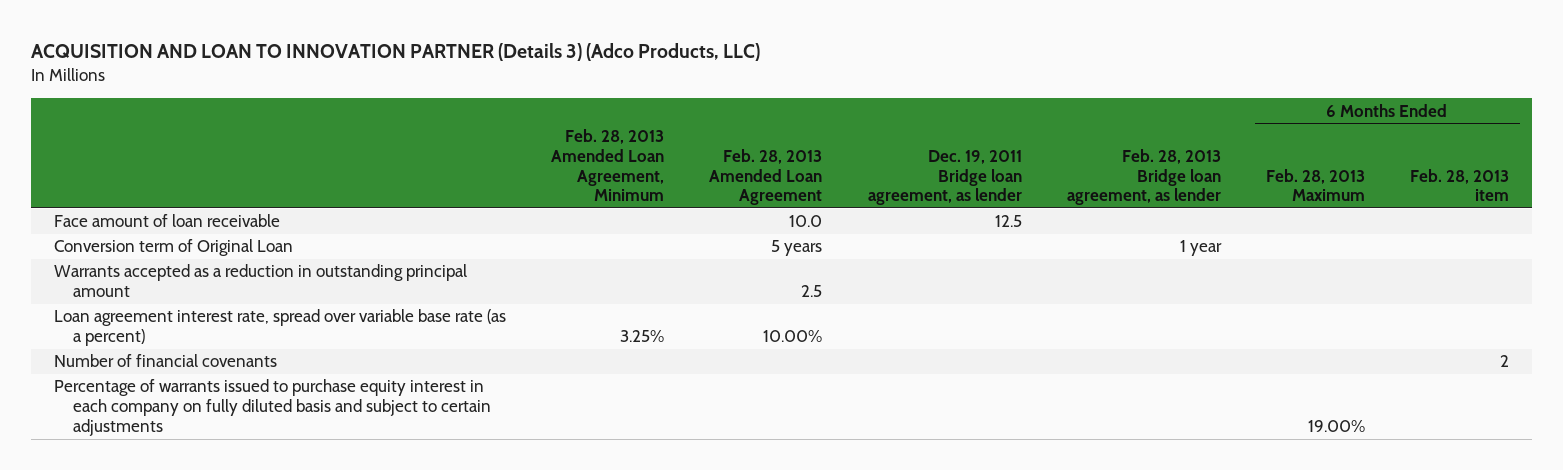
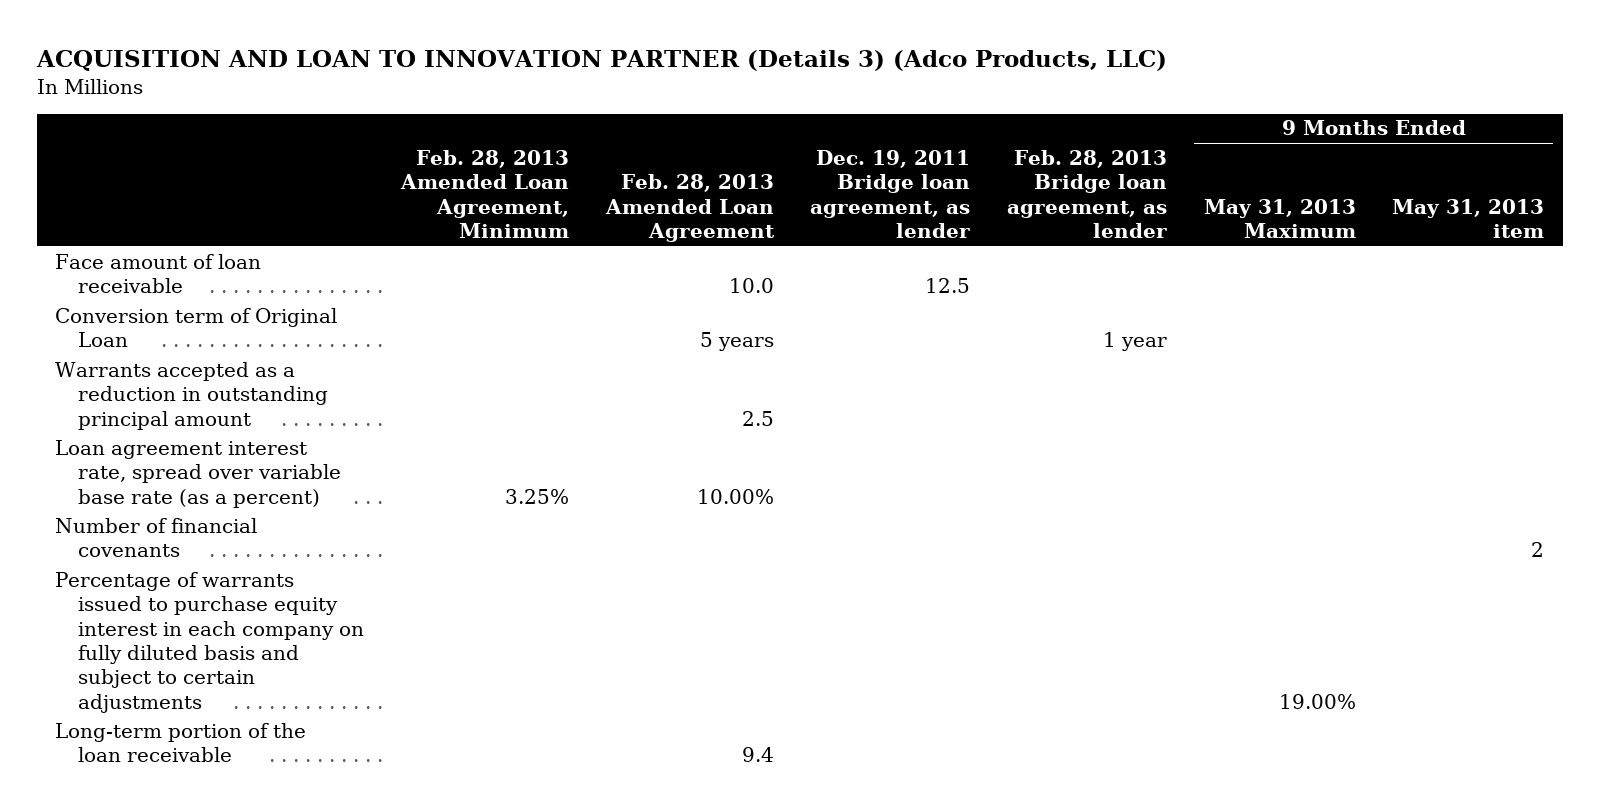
- | Feb. 28, 2013 Amended Loan Agreement, Minimum | Feb. 28, 2013 Amended Loan Agreement | Dec. 19, 2011 Bridge loan agreement, as lender | Feb. 28, 2013 Bridge loan agreement, as lender | 6 Months Ended Feb. 28, 2013 Maximum | 6 Months Ended Feb. 28, 2013 item
+ | Feb. 28, 2013 Amended Loan Agreement, Minimum | Feb. 28, 2013 Amended Loan Agreement | Dec. 19, 2011 Bridge loan agreement, as lender | Feb. 28, 2013 Bridge loan agreement, as lender | 9 Months Ended May 31, 2013 Maximum | 9 Months Ended May 31, 2013 item
+ Long-term portion of the loan receivable | | 9.4 | | | |

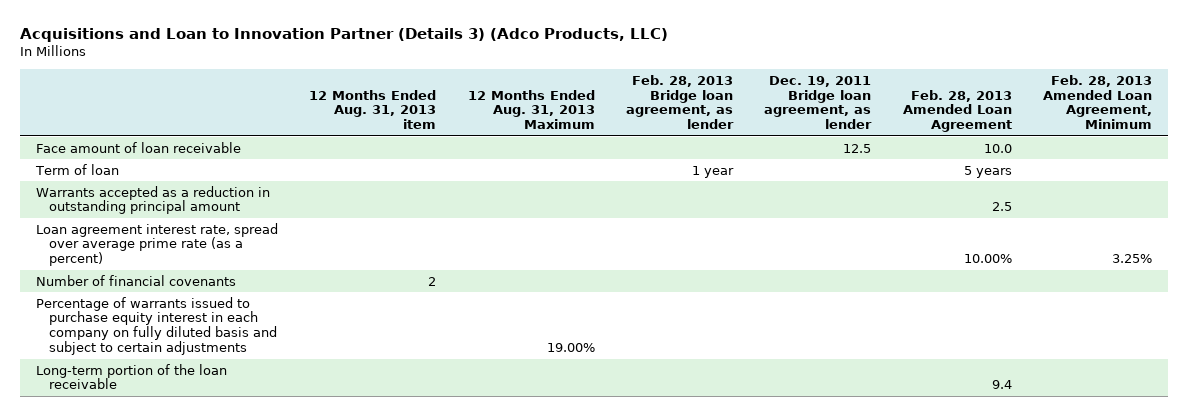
- ACQUISITION AND LOAN TO INNOVATION PARTNER (Details 3) (Adco Products, LLC)
+ Acquisitions and Loan to Innovation Partner (Details 3) (Adco Products, LLC)
- | Feb. 28, 2013 Amended Loan Agreement, Minimum | Feb. 28, 2013 Amended Loan Agreement | Dec. 19, 2011 Bridge loan agreement, as lender | Feb. 28, 2013 Bridge loan agreement, as lender | 9 Months Ended May 31, 2013 Maximum | 9 Months Ended May 31, 2013 item
+ | 12 Months Ended Aug. 31, 2013 item | 12 Months Ended Aug. 31, 2013 Maximum | Feb. 28, 2013 Bridge loan agreement, as lender | Dec. 19, 2011 Bridge loan agreement, as lender | Feb. 28, 2013 Amended Loan Agreement | Feb. 28, 2013 Amended Loan Agreement, Minimum
- Conversion term of Original Loan | | 5 years | | 1 year | |
+ Term of loan | | | 1 year | | 5 years |
- Loan agreement interest rate, spread over variable base rate (as a percent) | 3.25% | 10.00% | | | |
+ Loan agreement interest rate, spread over average prime rate (as a percent) | | | | | 10.00% | 3.25%

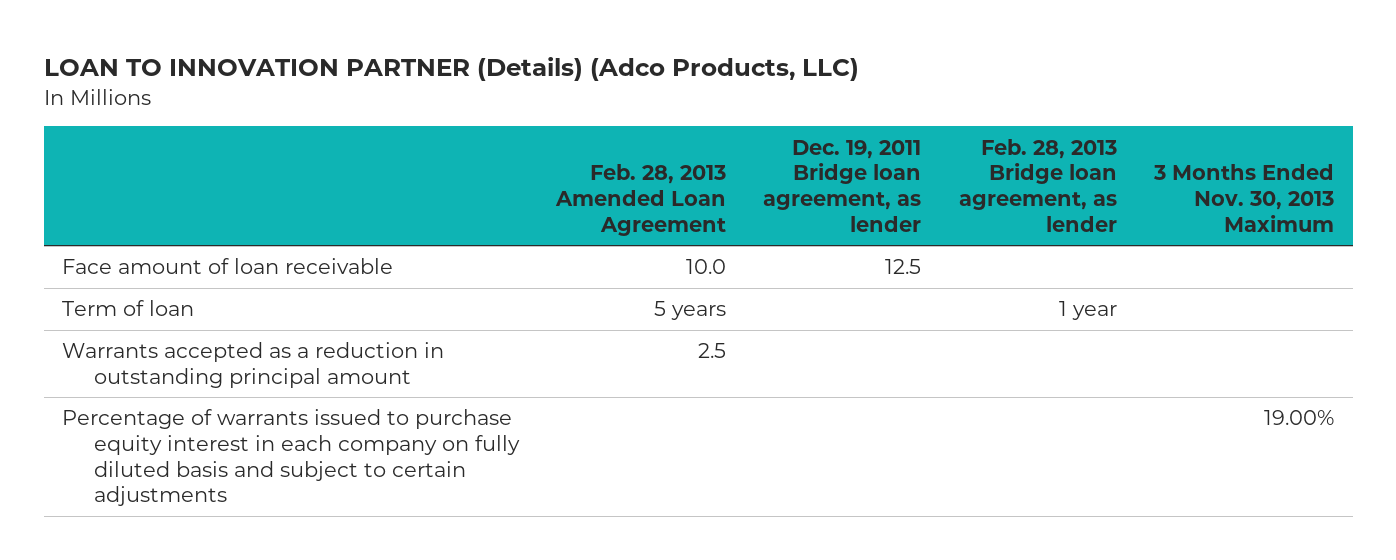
- Acquisitions and Loan to Innovation Partner (Details 3) (Adco Products, LLC)
+ LOAN TO INNOVATION PARTNER (Details) (Adco Products, LLC)
- | 12 Months Ended Aug. 31, 2013 item | 12 Months Ended Aug. 31, 2013 Maximum | Feb. 28, 2013 Bridge loan agreement, as lender | Dec. 19, 2011 Bridge loan agreement, as lender | Feb. 28, 2013 Amended Loan Agreement | Feb. 28, 2013 Amended Loan Agreement, Minimum
+ | Feb. 28, 2013 Amended Loan Agreement | Dec. 19, 2011 Bridge loan agreement, as lender | Feb. 28, 2013 Bridge loan agreement, as lender | 3 Months Ended Nov. 30, 2013 Maximum
- Loan agreement interest rate, spread over average prime rate (as a percent) | | | | | 10.00% | 3.25%
- Number of financial covenants | 2 | | | | |
- Long-term portion of the loan receivable | | | | | 9.4 |

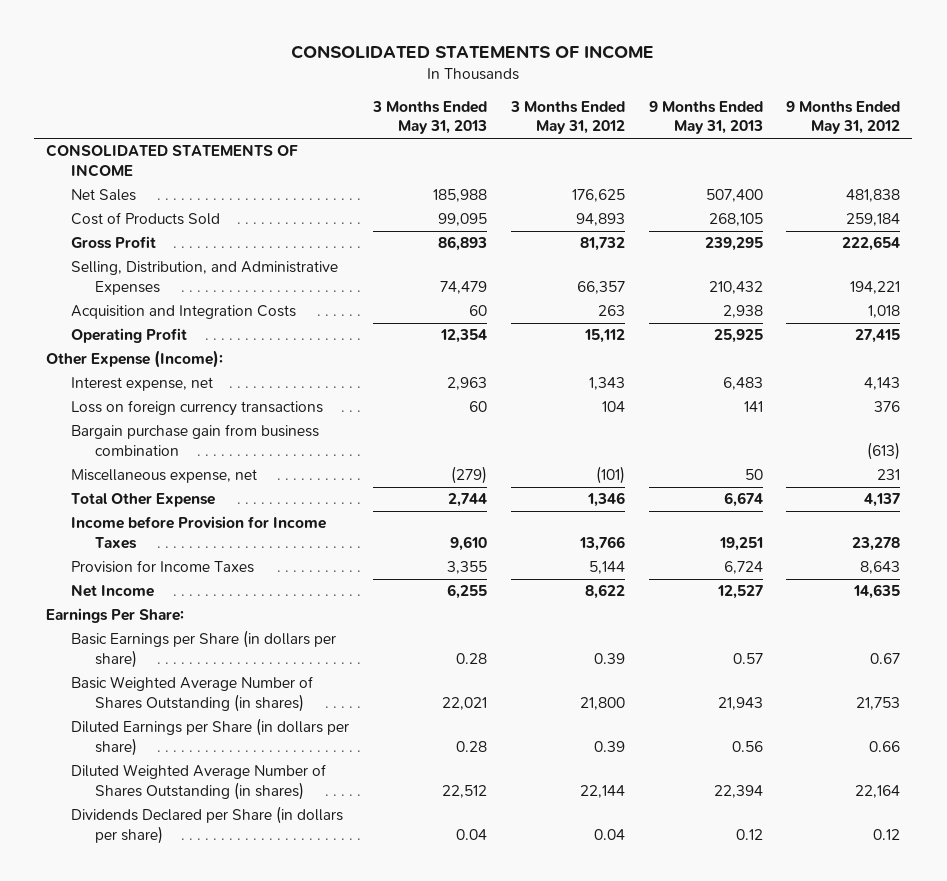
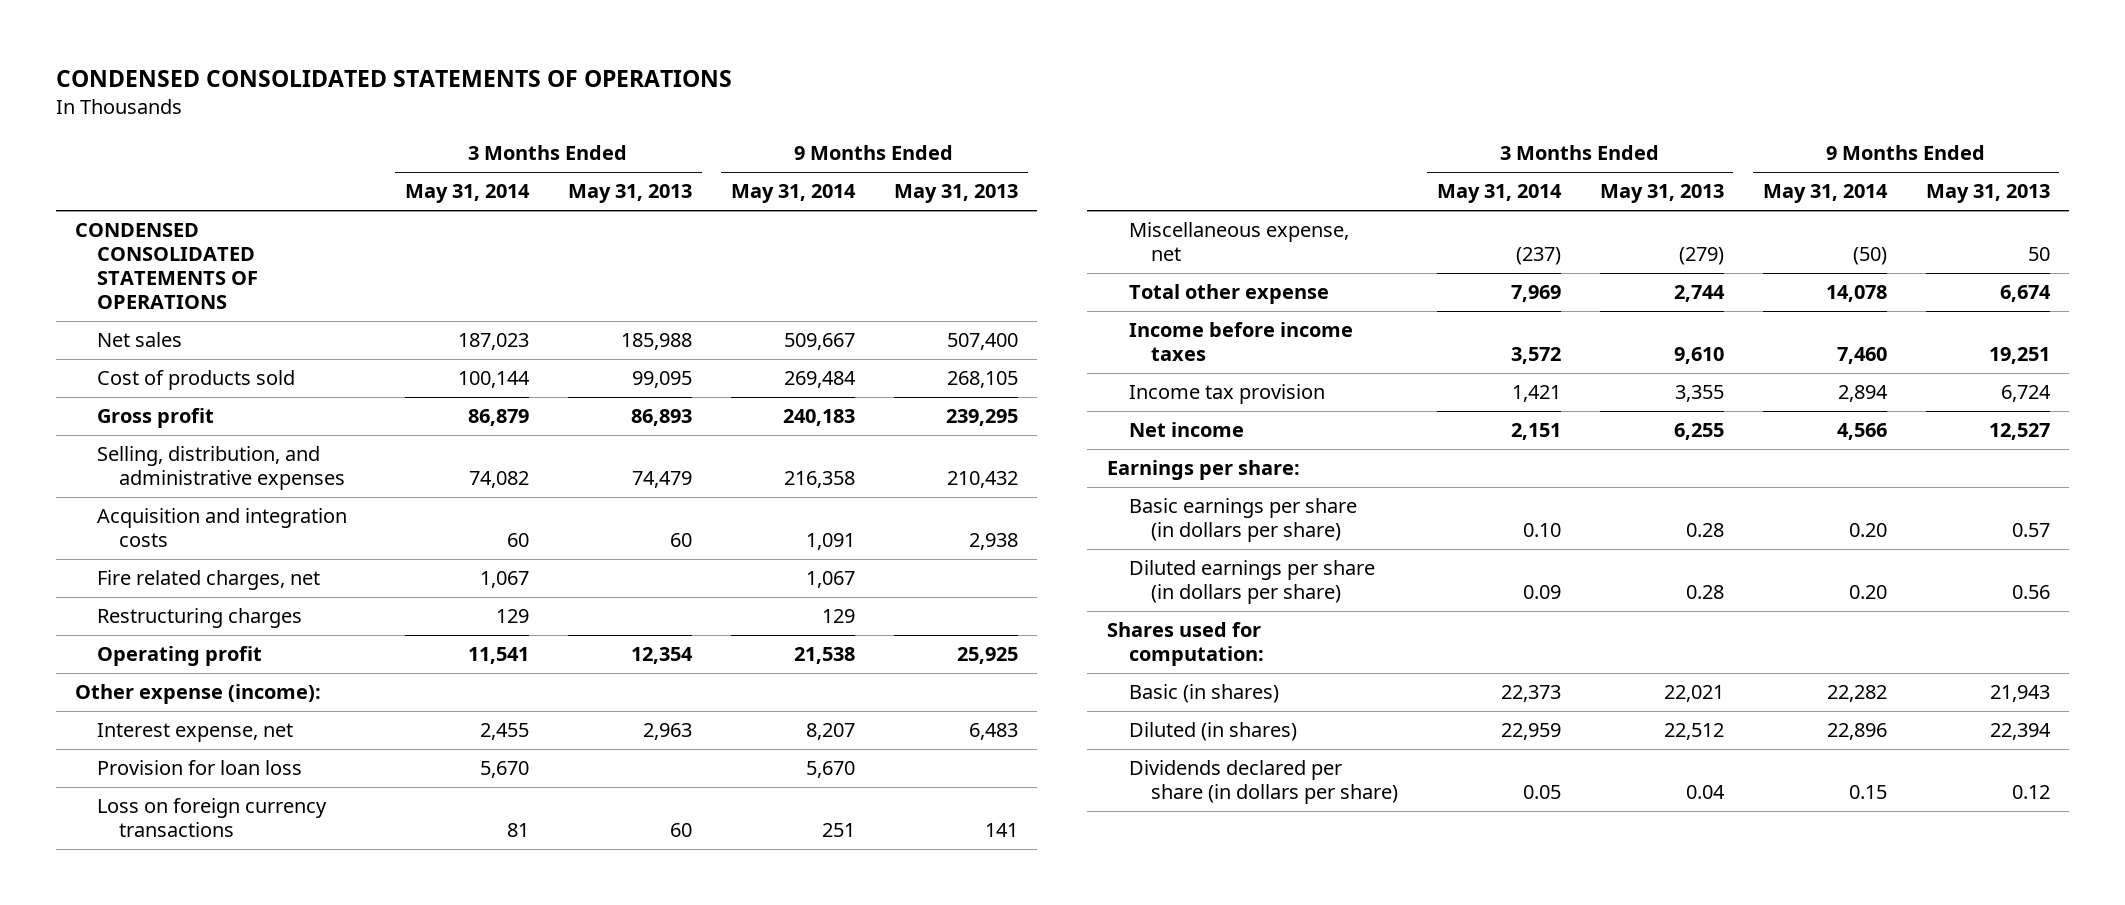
- CONSOLIDATED STATEMENTS OF INCOME
+ CONDENSED CONSOLIDATED STATEMENTS OF OPERATIONS
- | 3 Months Ended May 31, 2013 | 3 Months Ended May 31, 2012 | 9 Months Ended May 31, 2013 | 9 Months Ended May 31, 2012
+ | 3 Months Ended May 31, 2014 | 3 Months Ended May 31, 2013 | 9 Months Ended May 31, 2014 | 9 Months Ended May 31, 2013
- CONSOLIDATED STATEMENTS OF INCOME
- Net Sales | 185,988 | 176,625 | 507,400 | 481,838
- Cost of Products Sold | 99,095 | 94,893 | 268,105 | 259,184
- Gross Profit | 86,893 | 81,732 | 239,295 | 222,654
- Selling, Distribution, and Administrative Expenses | 74,479 | 66,357 | 210,432 | 194,221
- Acquisition and Integration Costs | 60 | 263 | 2,938 | 1,018
- Operating Profit | 12,354 | 15,112 | 25,925 | 27,415
- Other Expense (Income):
+ CONDENSED CONSOLIDATED STATEMENTS OF OPERATIONS
+ Net sales | 187,023 | 185,988 | 509,667 | 507,400
+ Cost of products sold | 100,144 | 99,095 | 269,484 | 268,105
+ Gross profit | 86,879 | 86,893 | 240,183 | 239,295
+ Selling, distribution, and administrative expenses | 74,082 | 74,479 | 216,358 | 210,432
+ Acquisition and integration costs | 60 | 60 | 1,091 | 2,938
+ Fire related charges, net | 1,067 | | 1,067 |
+ Restructuring charges | 129 | | 129 |
+ Operating profit | 11,541 | 12,354 | 21,538 | 25,925
+ Other expense (income):
+ Provision for loan loss | 5,670 | | 5,670 |
- Bargain purchase gain from business combination | | | | (613)
- Total Other Expense | 2,744 | 1,346 | 6,674 | 4,137
- Income before Provision for Income Taxes | 9,610 | 13,766 | 19,251 | 23,278
- Provision for Income Taxes | 3,355 | 5,144 | 6,724 | 8,643
- Net Income | 6,255 | 8,622 | 12,527 | 14,635
- Earnings Per Share:
- Basic Earnings per Share (in dollars per share) | 0.28 | 0.39 | 0.57 | 0.67
- Basic Weighted Average Number of Shares Outstanding (in shares) | 22,021 | 21,800 | 21,943 | 21,753
- Diluted Earnings per Share (in dollars per share) | 0.28 | 0.39 | 0.56 | 0.66
- Diluted Weighted Average Number of Shares Outstanding (in shares) | 22,512 | 22,144 | 22,394 | 22,164
- Dividends Declared per Share (in dollars per share) | 0.04 | 0.04 | 0.12 | 0.12
+ Total other expense | 7,969 | 2,744 | 14,078 | 6,674
+ Income before income taxes | 3,572 | 9,610 | 7,460 | 19,251
+ Income tax provision | 1,421 | 3,355 | 2,894 | 6,724
+ Net income | 2,151 | 6,255 | 4,566 | 12,527
+ Earnings per share:
+ Basic earnings per share (in dollars per share) | 0.10 | 0.28 | 0.20 | 0.57
+ Diluted earnings per share (in dollars per share) | 0.09 | 0.28 | 0.20 | 0.56
+ Shares used for computation:
+ Basic (in shares) | 22,373 | 22,021 | 22,282 | 21,943
+ Diluted (in shares) | 22,959 | 22,512 | 22,896 | 22,394
+ Dividends declared per share (in dollars per share) | 0.05 | 0.04 | 0.15 | 0.12

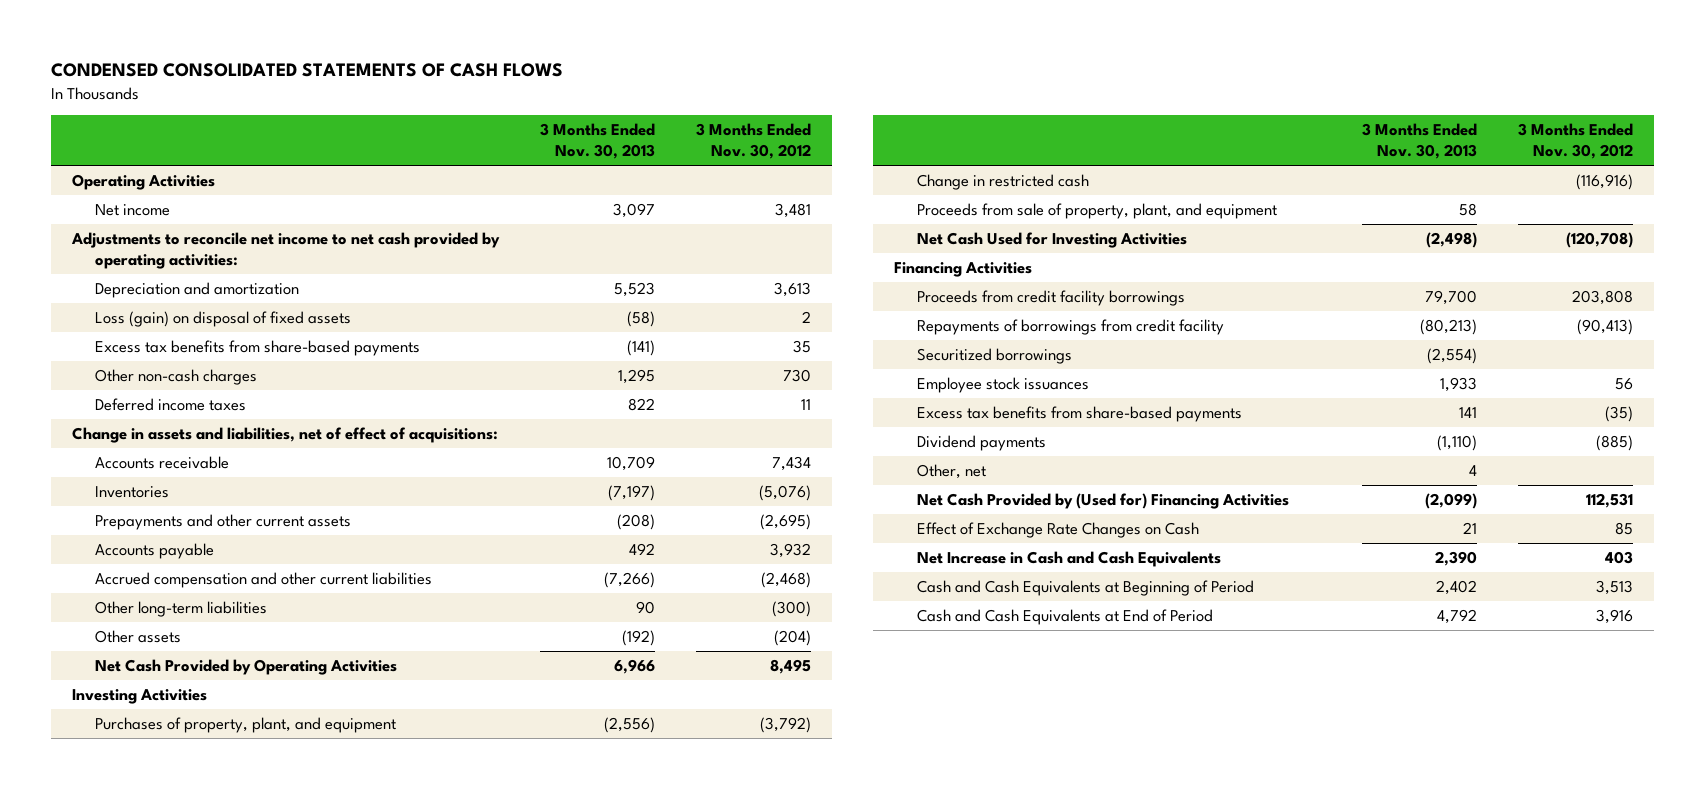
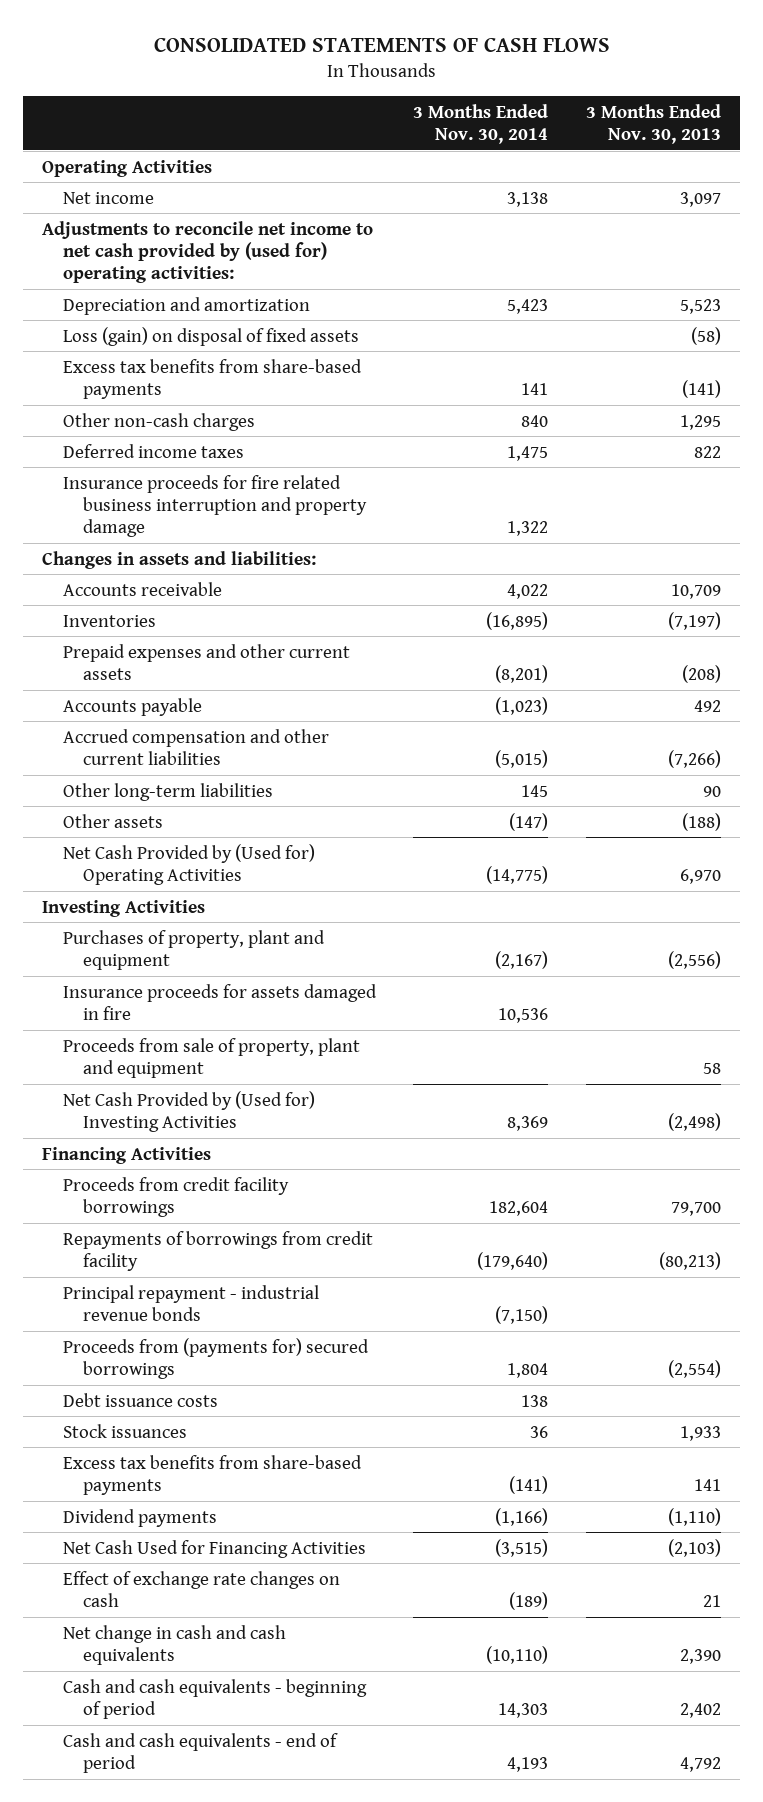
- CONDENSED CONSOLIDATED STATEMENTS OF CASH FLOWS
+ CONSOLIDATED STATEMENTS OF CASH FLOWS
- | 3 Months Ended Nov. 30, 2013 | 3 Months Ended Nov. 30, 2012
+ | 3 Months Ended Nov. 30, 2014 | 3 Months Ended Nov. 30, 2013
- Adjustments to reconcile net income to net cash provided by operating activities:
+ Adjustments to reconcile net income to net cash provided by (used for) operating activities:
- Change in assets and liabilities, net of effect of acquisitions:
+ Insurance proceeds for fire related business interruption and property damage | 1,322 |
+ Changes in assets and liabilities:
- Prepayments and other current assets | (208) | (2,695)
+ Prepaid expenses and other current assets | (8,201) | (208)
- Other assets | (192) | (204)
- Net Cash Provided by Operating Activities | 6,966 | 8,495
+ Other assets | (147) | (188)
+ Net Cash Provided by (Used for) Operating Activities | (14,775) | 6,970
- Purchases of property, plant, and equipment | (2,556) | (3,792)
- Change in restricted cash | | (116,916)
- Proceeds from sale of property, plant, and equipment | 58 |
- Net Cash Used for Investing Activities | (2,498) | (120,708)
+ Purchases of property, plant and equipment | (2,167) | (2,556)
+ Insurance proceeds for assets damaged in fire | 10,536 |
+ Proceeds from sale of property, plant and equipment | | 58
+ Net Cash Provided by (Used for) Investing Activities | 8,369 | (2,498)
- Securitized borrowings | (2,554) |
- Employee stock issuances | 1,933 | 56
+ Principal repayment - industrial revenue bonds | (7,150) |
+ Proceeds from (payments for) secured borrowings | 1,804 | (2,554)
+ Debt issuance costs | 138 |
+ Stock issuances | 36 | 1,933
- Other, net | 4 |
- Net Cash Provided by (Used for) Financing Activities | (2,099) | 112,531
- Effect of Exchange Rate Changes on Cash | 21 | 85
- Net Increase in Cash and Cash Equivalents | 2,390 | 403
- Cash and Cash Equivalents at Beginning of Period | 2,402 | 3,513
- Cash and Cash Equivalents at End of Period | 4,792 | 3,916
+ Net Cash Used for Financing Activities | (3,515) | (2,103)
+ Effect of exchange rate changes on cash | (189) | 21
+ Net change in cash and cash equivalents | (10,110) | 2,390
+ Cash and cash equivalents - beginning of period | 14,303 | 2,402
+ Cash and cash equivalents - end of period | 4,193 | 4,792

